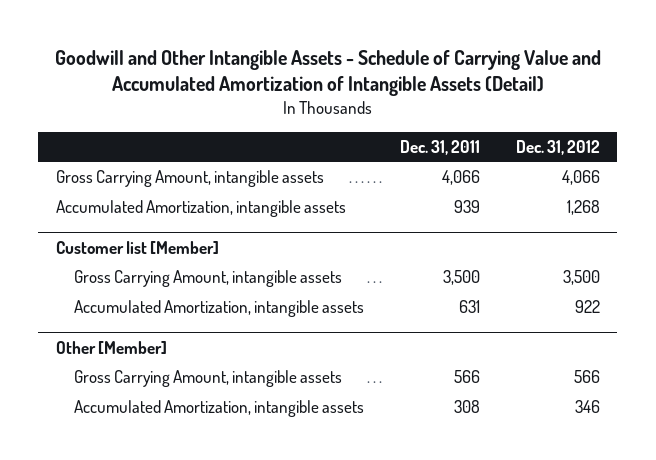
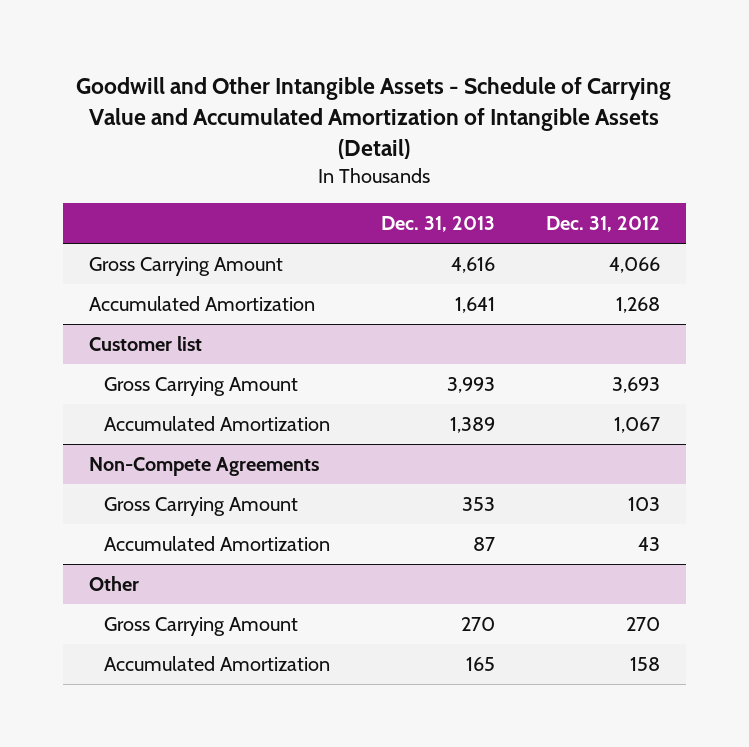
- | Dec. 31, 2011 | Dec. 31, 2012
+ | Dec. 31, 2013 | Dec. 31, 2012
- Gross Carrying Amount, intangible assets | 4,066 | 4,066
- Accumulated Amortization, intangible assets | 939 | 1,268
- Customer list [Member]
- Gross Carrying Amount, intangible assets | 3,500 | 3,500
- Accumulated Amortization, intangible assets | 631 | 922
- Other [Member]
- Gross Carrying Amount, intangible assets | 566 | 566
- Accumulated Amortization, intangible assets | 308 | 346
+ Gross Carrying Amount | 4,616 | 4,066
+ Accumulated Amortization | 1,641 | 1,268
+ Customer list
+ Gross Carrying Amount | 3,993 | 3,693
+ Accumulated Amortization | 1,389 | 1,067
+ Non-Compete Agreements
+ Gross Carrying Amount | 353 | 103
+ Accumulated Amortization | 87 | 43
+ Other
+ Gross Carrying Amount | 270 | 270
+ Accumulated Amortization | 165 | 158

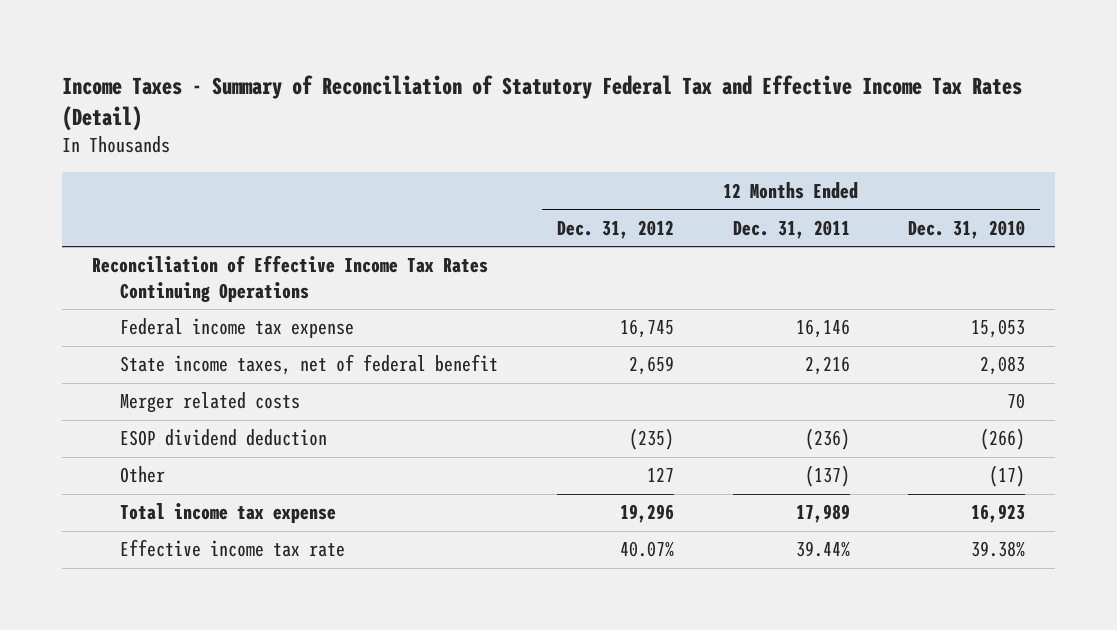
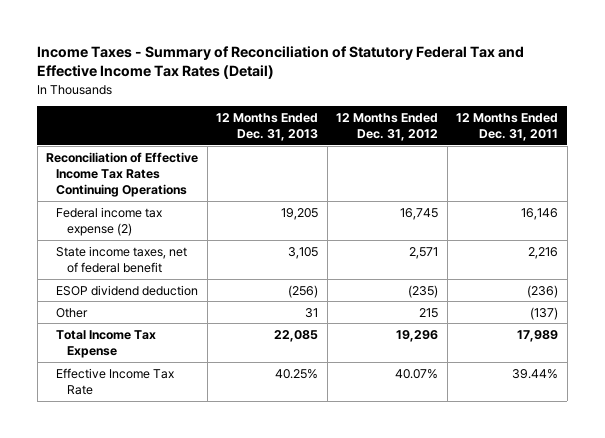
- | 12 Months Ended Dec. 31, 2012 | 12 Months Ended Dec. 31, 2011 | 12 Months Ended Dec. 31, 2010
+ | 12 Months Ended Dec. 31, 2013 | 12 Months Ended Dec. 31, 2012 | 12 Months Ended Dec. 31, 2011
- Federal income tax expense | 16,745 | 16,146 | 15,053
- State income taxes, net of federal benefit | 2,659 | 2,216 | 2,083
- Merger related costs | | | 70
+ Federal income tax expense (2) | 19,205 | 16,745 | 16,146
+ State income taxes, net of federal benefit | 3,105 | 2,571 | 2,216
- Other | 127 | (137) | (17)
- Total income tax expense | 19,296 | 17,989 | 16,923
- Effective income tax rate | 40.07% | 39.44% | 39.38%
+ Other | 31 | 215 | (137)
+ Total Income Tax Expense | 22,085 | 19,296 | 17,989
+ Effective Income Tax Rate | 40.25% | 40.07% | 39.44%

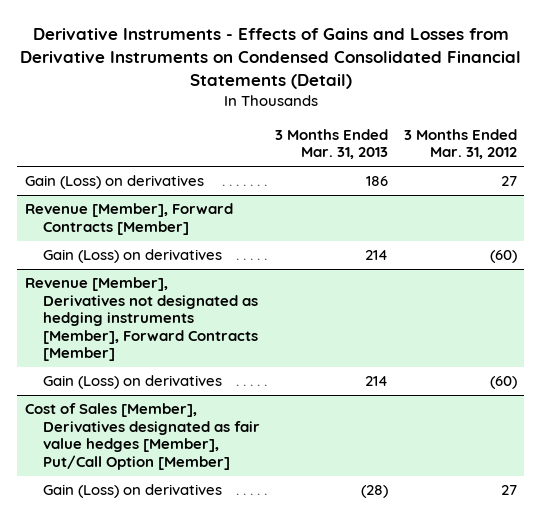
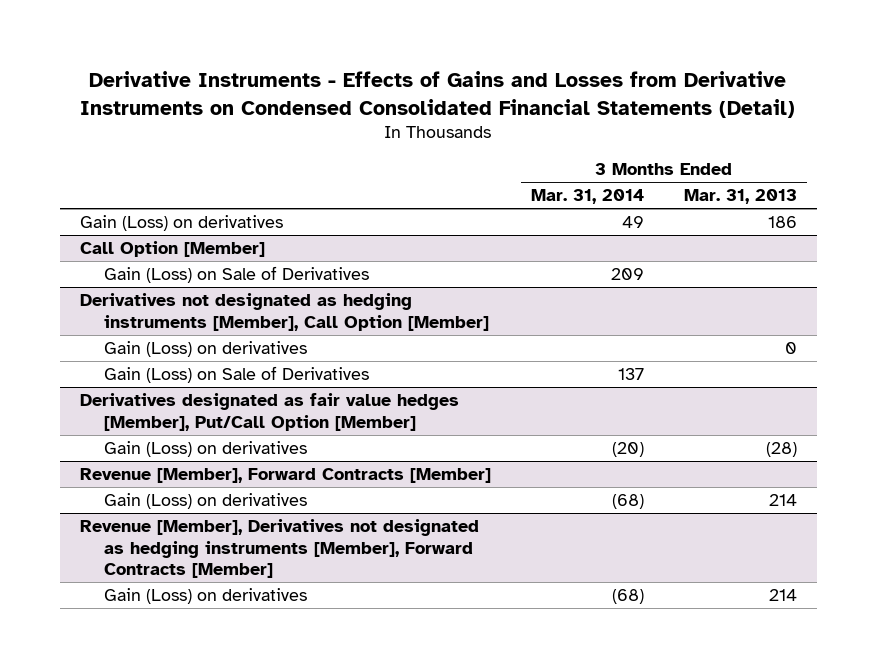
- | 3 Months Ended Mar. 31, 2013 | 3 Months Ended Mar. 31, 2012
+ | 3 Months Ended Mar. 31, 2014 | 3 Months Ended Mar. 31, 2013
+ Call Option [Member]
+ Gain (Loss) on Sale of Derivatives | 209 |
+ Derivatives not designated as hedging instruments [Member], Call Option [Member]
+ Gain (Loss) on derivatives | | 0
+ Gain (Loss) on Sale of Derivatives | 137 |
+ Derivatives designated as fair value hedges [Member], Put/Call Option [Member]
+ Gain (Loss) on derivatives | (20) | (28)
- Cost of Sales [Member], Derivatives designated as fair value hedges [Member], Put/Call Option [Member]
- Gain (Loss) on derivatives | (28) | 27

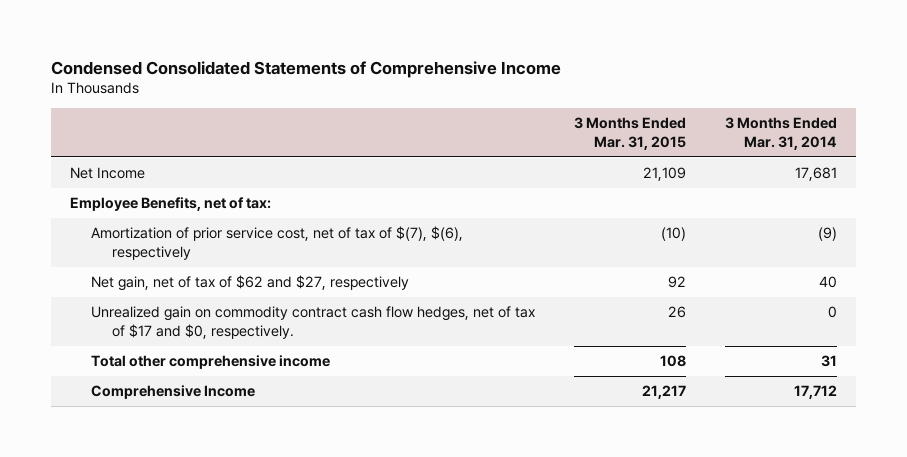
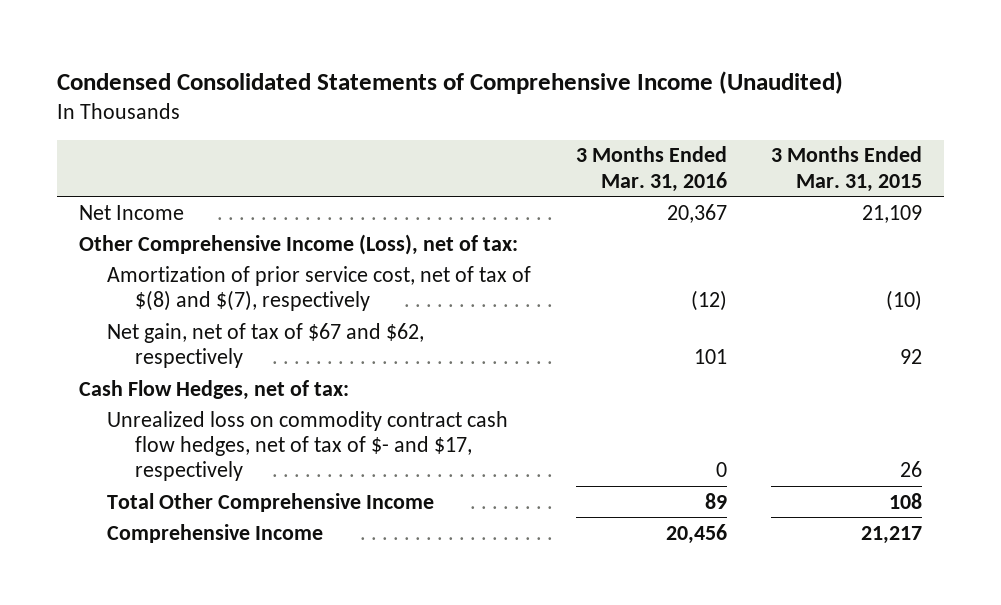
- Condensed Consolidated Statements of Comprehensive Income
+ Condensed Consolidated Statements of Comprehensive Income (Unaudited)
- | 3 Months Ended Mar. 31, 2015 | 3 Months Ended Mar. 31, 2014
+ | 3 Months Ended Mar. 31, 2016 | 3 Months Ended Mar. 31, 2015
- Employee Benefits, net of tax:
- Amortization of prior service cost, net of tax of $(7), $(6), respectively | (10) | (9)
- Net gain, net of tax of $62 and $27, respectively | 92 | 40
- Unrealized gain on commodity contract cash flow hedges, net of tax of $17 and $0, respectively. | 26 | 0
- Total other comprehensive income | 108 | 31
+ Other Comprehensive Income (Loss), net of tax:
+ Amortization of prior service cost, net of tax of $(8) and $(7), respectively | (12) | (10)
+ Net gain, net of tax of $67 and $62, respectively | 101 | 92
+ Cash Flow Hedges, net of tax:
+ Unrealized loss on commodity contract cash flow hedges, net of tax of $- and $17, respectively | 0 | 26
+ Total Other Comprehensive Income | 89 | 108

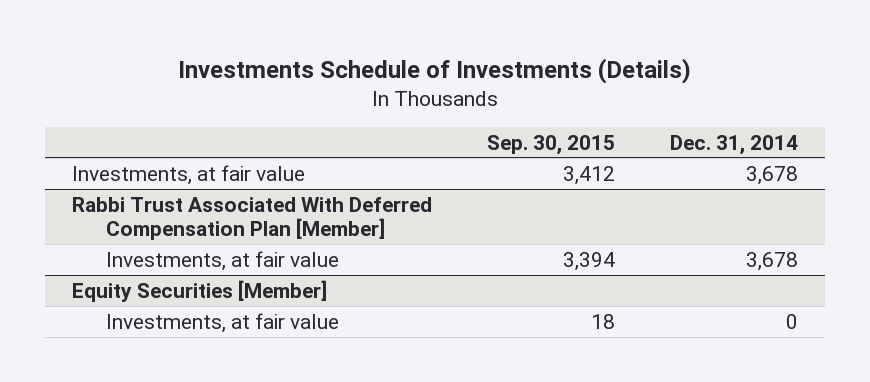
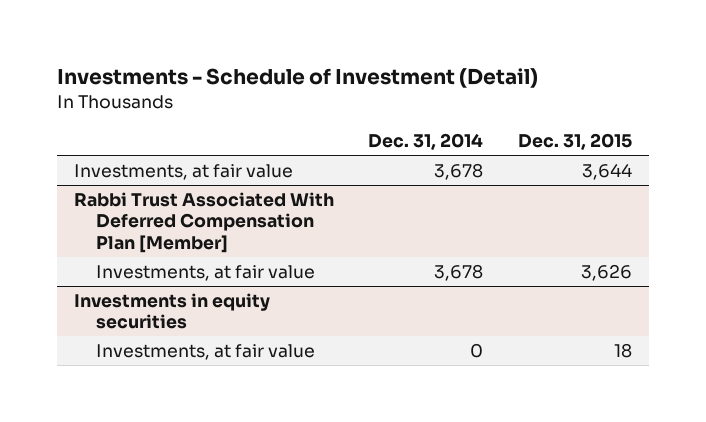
- Investments Schedule of Investments (Details)
+ Investments - Schedule of Investment (Detail)
- | Sep. 30, 2015 | Dec. 31, 2014
+ | Dec. 31, 2014 | Dec. 31, 2015
- Equity Securities [Member]
+ Investments in equity securities

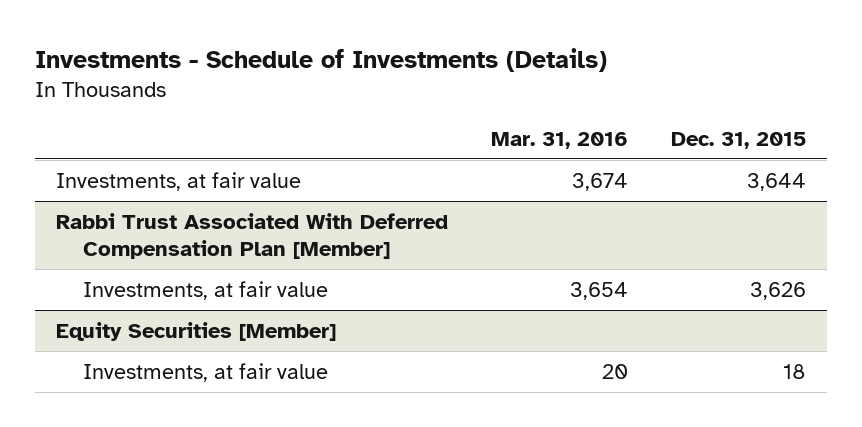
- Investments - Schedule of Investment (Detail)
+ Investments - Schedule of Investments (Details)
- | Dec. 31, 2014 | Dec. 31, 2015
+ | Mar. 31, 2016 | Dec. 31, 2015
- Investments in equity securities
+ Equity Securities [Member]

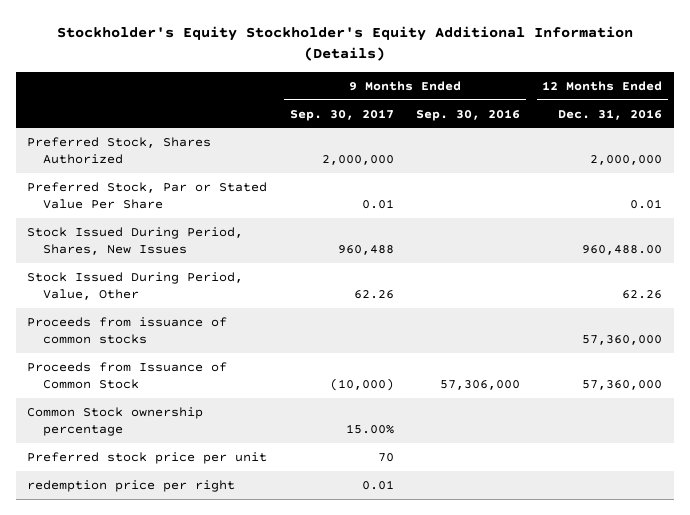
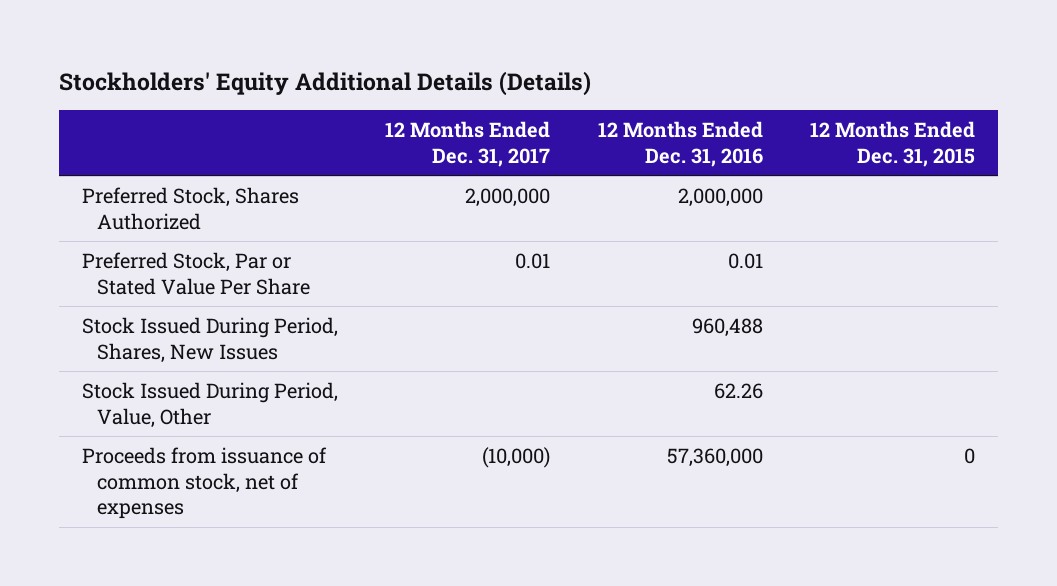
- Stockholder's Equity Stockholder's Equity Additional Information (Details)
+ Stockholders' Equity Additional Details (Details)
- | 9 Months Ended Sep. 30, 2017 | 9 Months Ended Sep. 30, 2016 | 12 Months Ended Dec. 31, 2016
+ | 12 Months Ended Dec. 31, 2017 | 12 Months Ended Dec. 31, 2016 | 12 Months Ended Dec. 31, 2015
- Stock Issued During Period, Shares, New Issues | 960,488 | | 960,488.00
+ Stock Issued During Period, Shares, New Issues | | 960,488 |
- Proceeds from issuance of common stocks | | | 57,360,000
- Proceeds from Issuance of Common Stock | (10,000) | 57,306,000 | 57,360,000
- Common Stock ownership percentage | 15.00% | |
- Preferred stock price per unit | 70 | |
- redemption price per right | 0.01 | |
+ Proceeds from issuance of common stock, net of expenses | (10,000) | 57,360,000 | 0

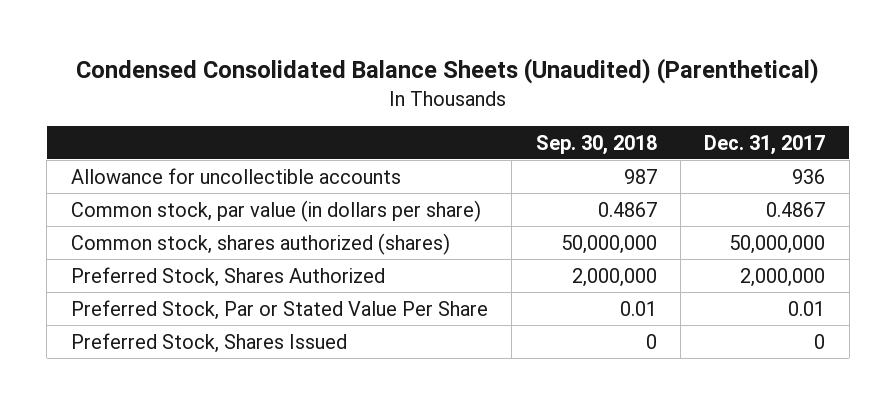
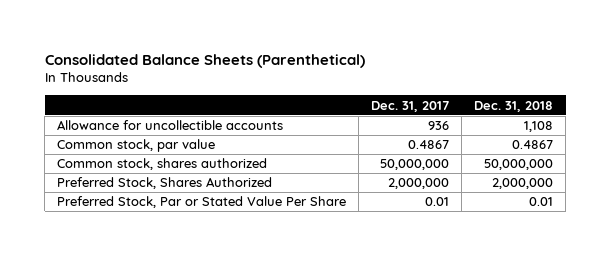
- Condensed Consolidated Balance Sheets (Unaudited) (Parenthetical)
+ Consolidated Balance Sheets (Parenthetical)
- | Sep. 30, 2018 | Dec. 31, 2017
+ | Dec. 31, 2017 | Dec. 31, 2018
- Common stock, par value (in dollars per share) | 0.4867 | 0.4867
- Common stock, shares authorized (shares) | 50,000,000 | 50,000,000
+ Common stock, par value | 0.4867 | 0.4867
+ Common stock, shares authorized | 50,000,000 | 50,000,000
- Preferred Stock, Shares Issued | 0 | 0

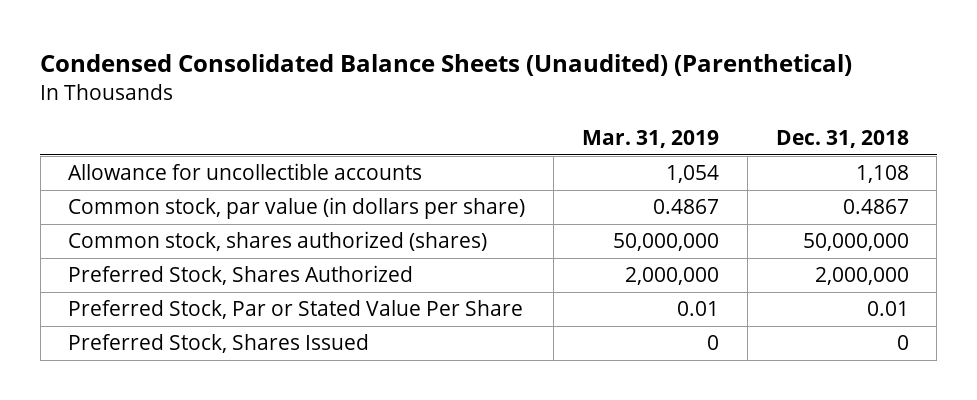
- Consolidated Balance Sheets (Parenthetical)
+ Condensed Consolidated Balance Sheets (Unaudited) (Parenthetical)
- | Dec. 31, 2017 | Dec. 31, 2018
+ | Mar. 31, 2019 | Dec. 31, 2018
- Common stock, par value | 0.4867 | 0.4867
- Common stock, shares authorized | 50,000,000 | 50,000,000
+ Common stock, par value (in dollars per share) | 0.4867 | 0.4867
+ Common stock, shares authorized (shares) | 50,000,000 | 50,000,000
+ Preferred Stock, Shares Issued | 0 | 0

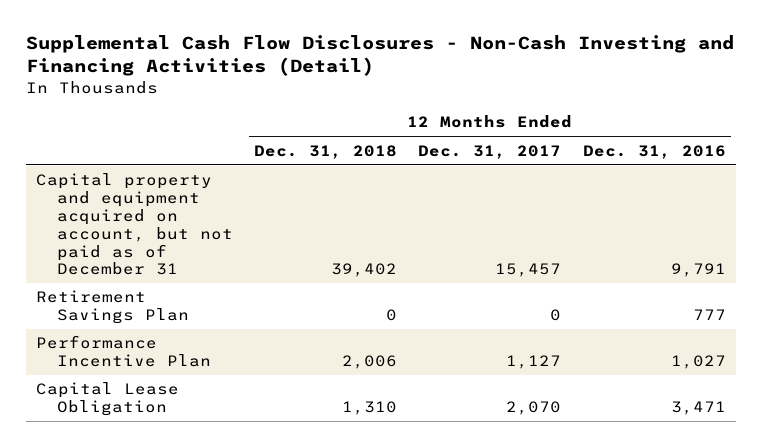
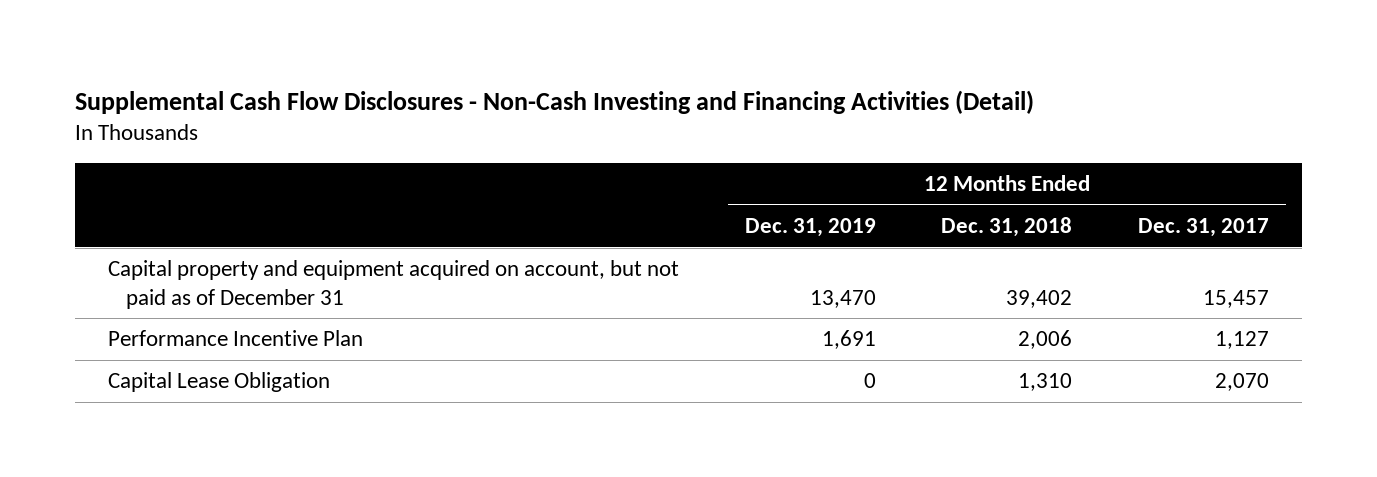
- | 12 Months Ended Dec. 31, 2018 | 12 Months Ended Dec. 31, 2017 | 12 Months Ended Dec. 31, 2016
+ | 12 Months Ended Dec. 31, 2019 | 12 Months Ended Dec. 31, 2018 | 12 Months Ended Dec. 31, 2017
- Retirement Savings Plan | 0 | 0 | 777

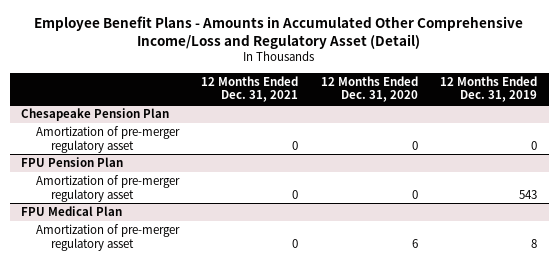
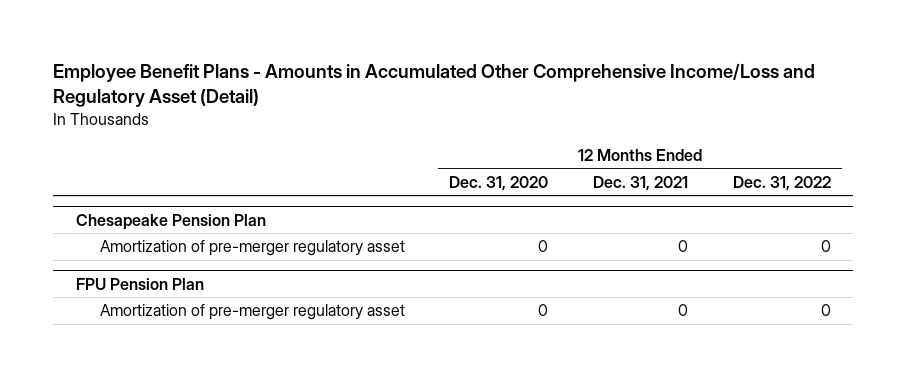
- | 12 Months Ended Dec. 31, 2021 | 12 Months Ended Dec. 31, 2020 | 12 Months Ended Dec. 31, 2019
+ | 12 Months Ended Dec. 31, 2020 | 12 Months Ended Dec. 31, 2021 | 12 Months Ended Dec. 31, 2022
- FPU Medical Plan
- Amortization of pre-merger regulatory asset | 0 | 6 | 8

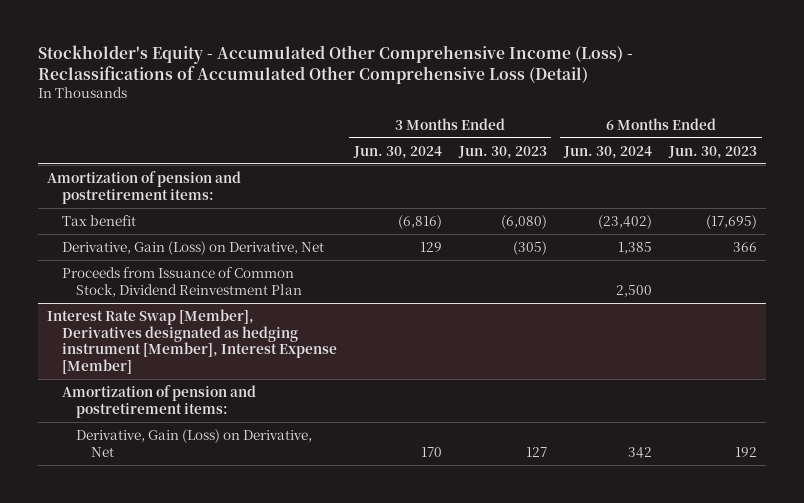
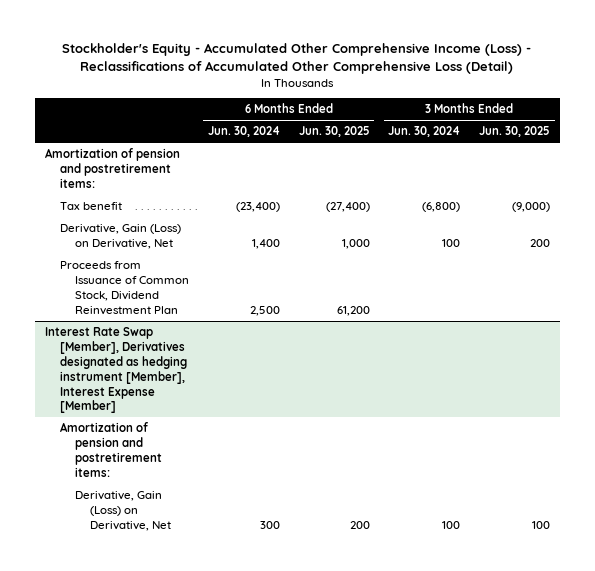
- | 3 Months Ended Jun. 30, 2024 | 3 Months Ended Jun. 30, 2023 | 6 Months Ended Jun. 30, 2024 | 6 Months Ended Jun. 30, 2023
+ | 6 Months Ended Jun. 30, 2024 | 6 Months Ended Jun. 30, 2025 | 3 Months Ended Jun. 30, 2024 | 3 Months Ended Jun. 30, 2025
- Tax benefit | (6,816) | (6,080) | (23,402) | (17,695)
- Derivative, Gain (Loss) on Derivative, Net | 129 | (305) | 1,385 | 366
+ Tax benefit | (23,400) | (27,400) | (6,800) | (9,000)
+ Derivative, Gain (Loss) on Derivative, Net | 1,400 | 1,000 | 100 | 200
@ Interest Rate Swap [Member], Derivatives designated as hedging instrument [Member], Interest Expense [Member]
- Derivative, Gain (Loss) on Derivative, Net | 170 | 127 | 342 | 192
+ Derivative, Gain (Loss) on Derivative, Net | 300 | 200 | 100 | 100

